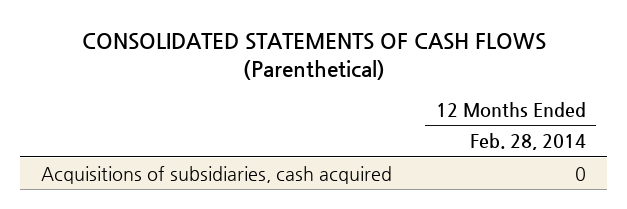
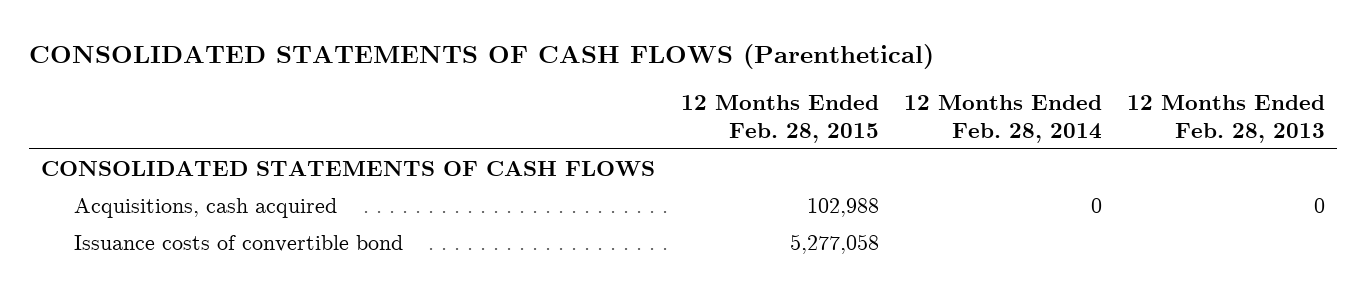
- | 12 Months Ended Feb. 28, 2014
+ | 12 Months Ended Feb. 28, 2015 | 12 Months Ended Feb. 28, 2014 | 12 Months Ended Feb. 28, 2013
- Acquisitions of subsidiaries, cash acquired | 0
+ CONSOLIDATED STATEMENTS OF CASH FLOWS
+ Acquisitions, cash acquired | 102,988 | 0 | 0
+ Issuance costs of convertible bond | 5,277,058 | |

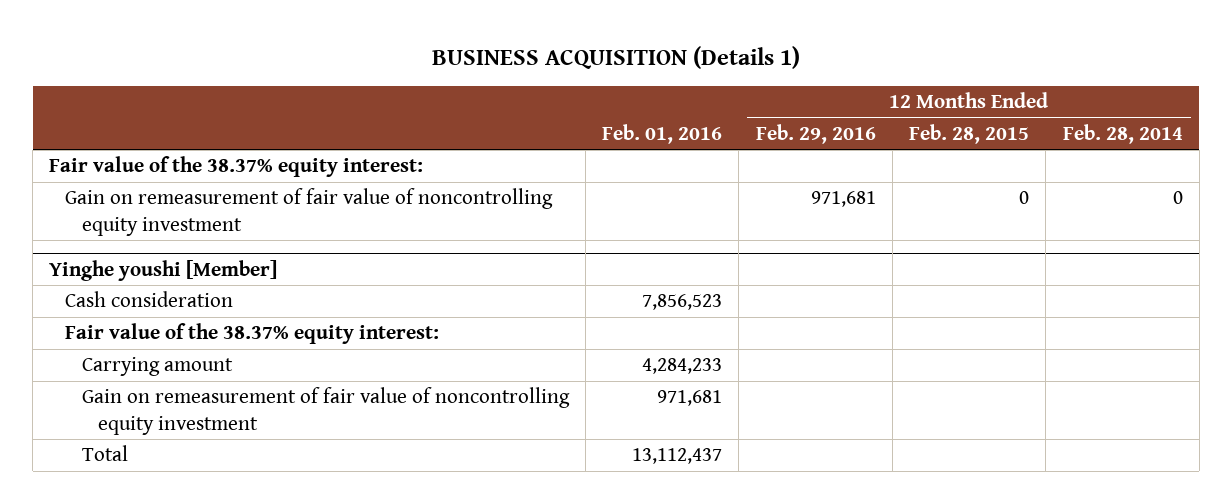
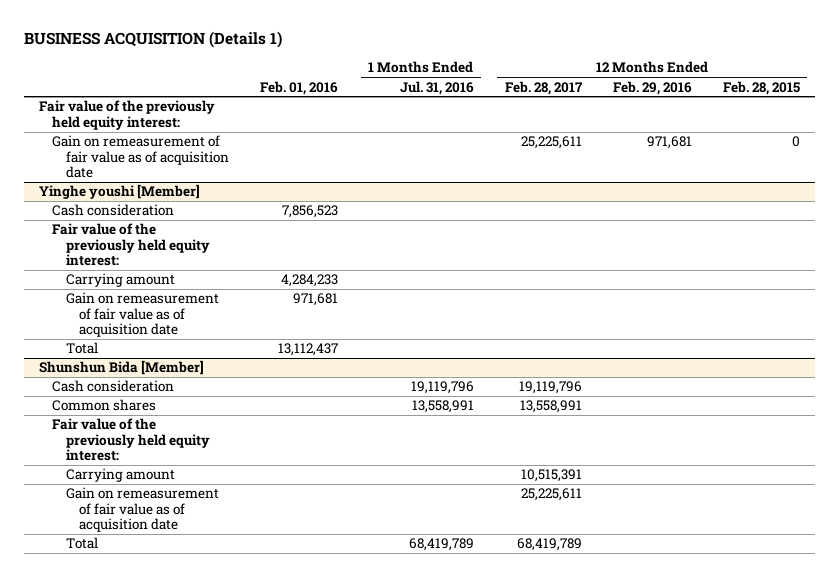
- | Feb. 01, 2016 | 12 Months Ended Feb. 29, 2016 | 12 Months Ended Feb. 28, 2015 | 12 Months Ended Feb. 28, 2014
+ | Feb. 01, 2016 | 1 Months Ended Jul. 31, 2016 | 12 Months Ended Feb. 28, 2017 | 12 Months Ended Feb. 29, 2016 | 12 Months Ended Feb. 28, 2015
- Fair value of the 38.37% equity interest:
- Gain on remeasurement of fair value of noncontrolling equity investment | | 971,681 | 0 | 0
+ Fair value of the previously held equity interest:
+ Gain on remeasurement of fair value as of acquisition date | | | 25,225,611 | 971,681 | 0
@ Yinghe youshi [Member]
- Fair value of the 38.37% equity interest:
+ Fair value of the previously held equity interest:
- Gain on remeasurement of fair value of noncontrolling equity investment | 971,681 | | |
+ Gain on remeasurement of fair value as of acquisition date | 971,681 | | | |
+ Shunshun Bida [Member]
+ Cash consideration | | 19,119,796 | 19,119,796 | |
+ Common shares | | 13,558,991 | 13,558,991 | |
+ Fair value of the previously held equity interest:
+ Carrying amount | | | 10,515,391 | |
+ Gain on remeasurement of fair value as of acquisition date | | | 25,225,611 | |
+ Total | | 68,419,789 | 68,419,789 | |

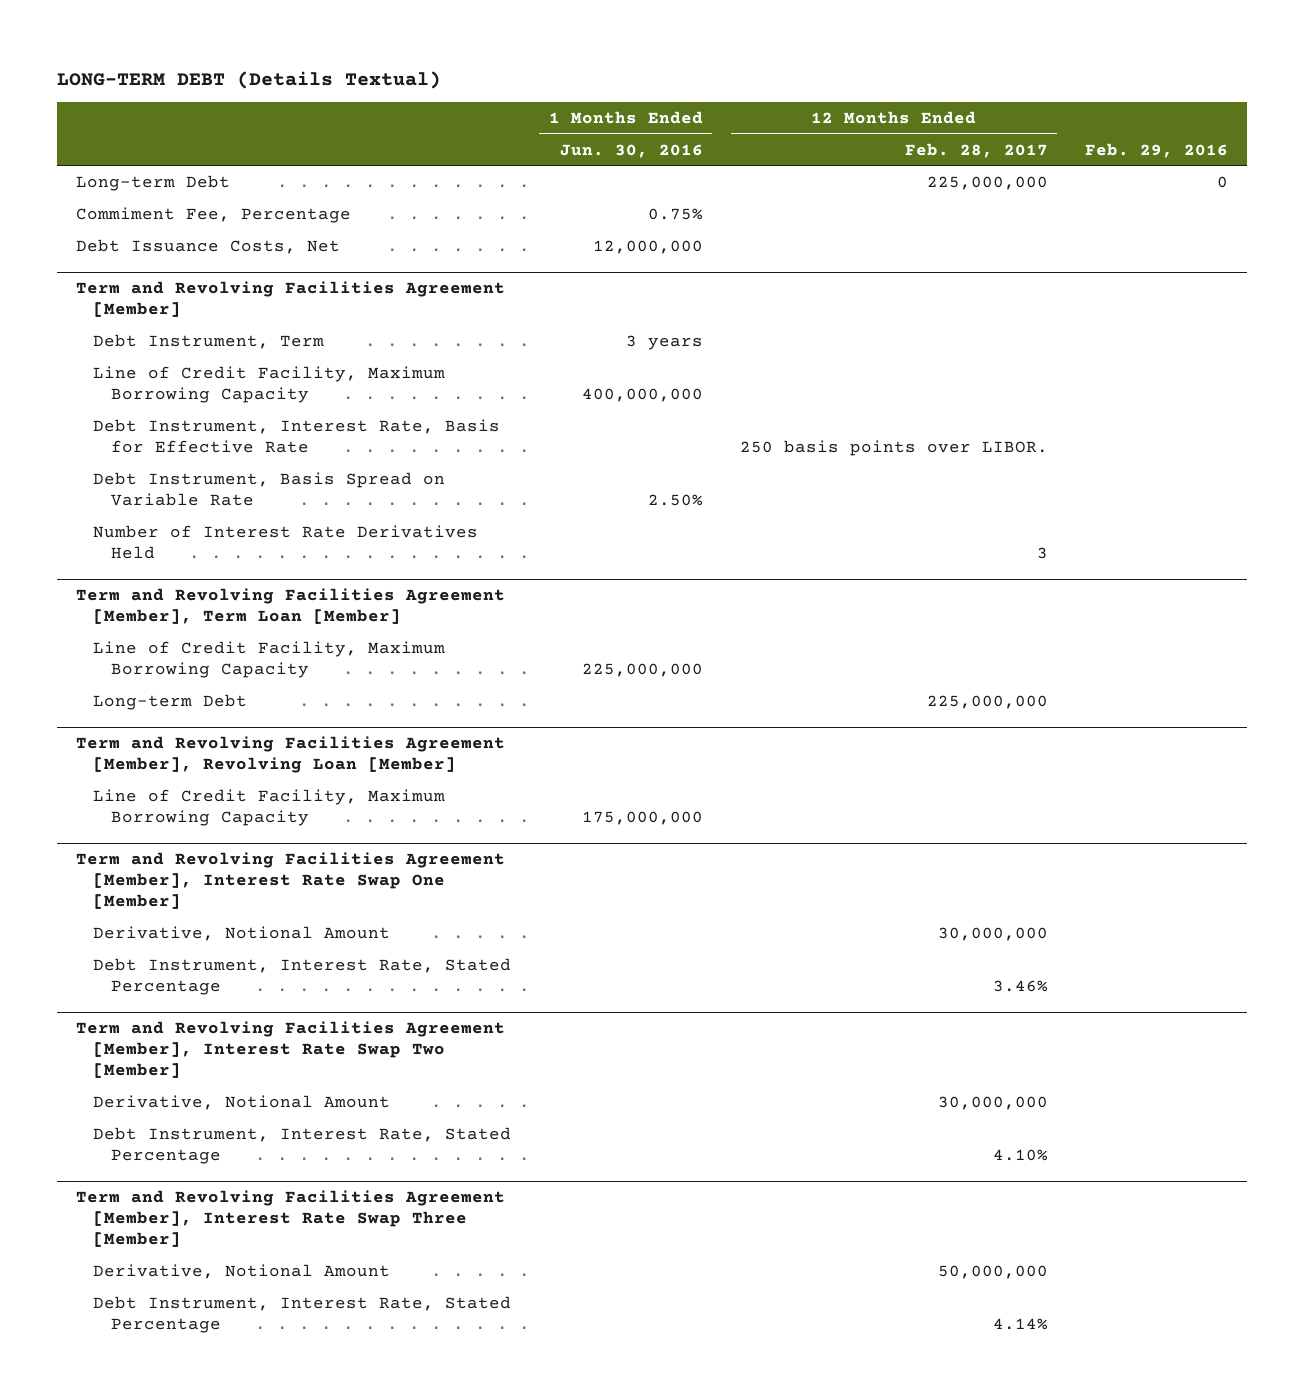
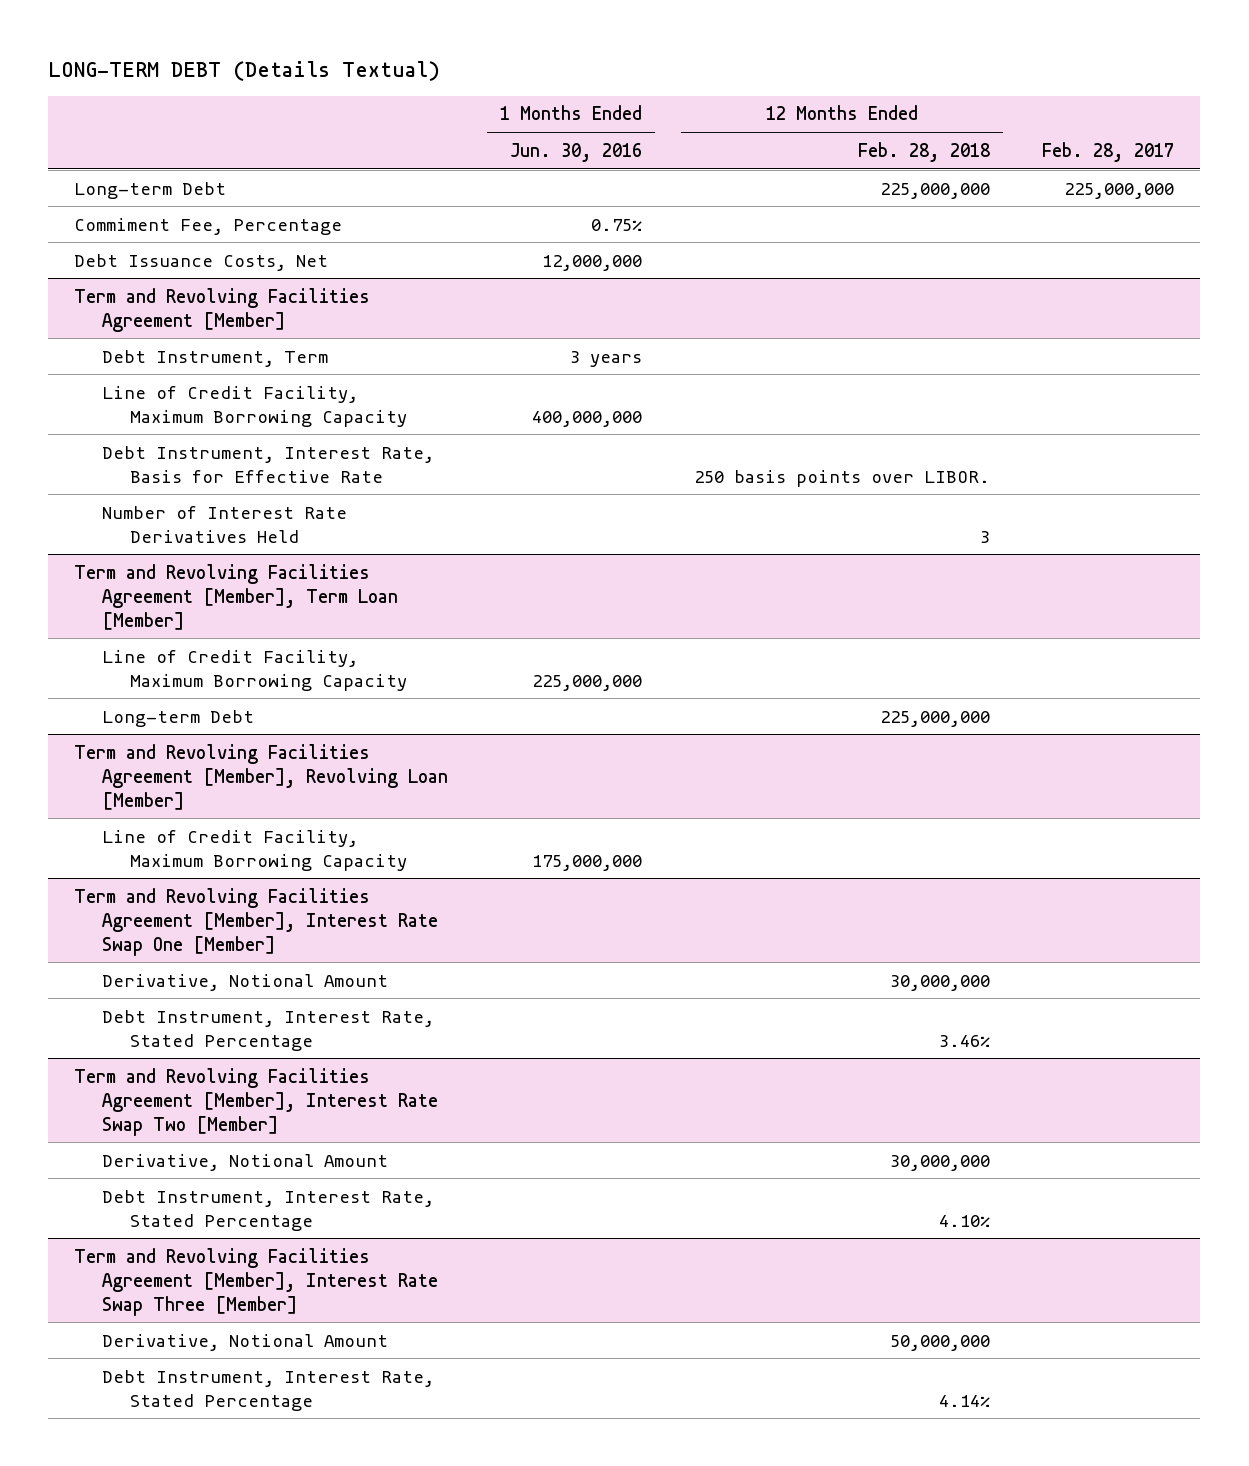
- | 1 Months Ended Jun. 30, 2016 | 12 Months Ended Feb. 28, 2017 | Feb. 29, 2016
+ | 1 Months Ended Jun. 30, 2016 | 12 Months Ended Feb. 28, 2018 | Feb. 28, 2017
@ Term and Revolving Facilities Agreement [Member]
- Debt Instrument, Basis Spread on Variable Rate | 2.50% | |

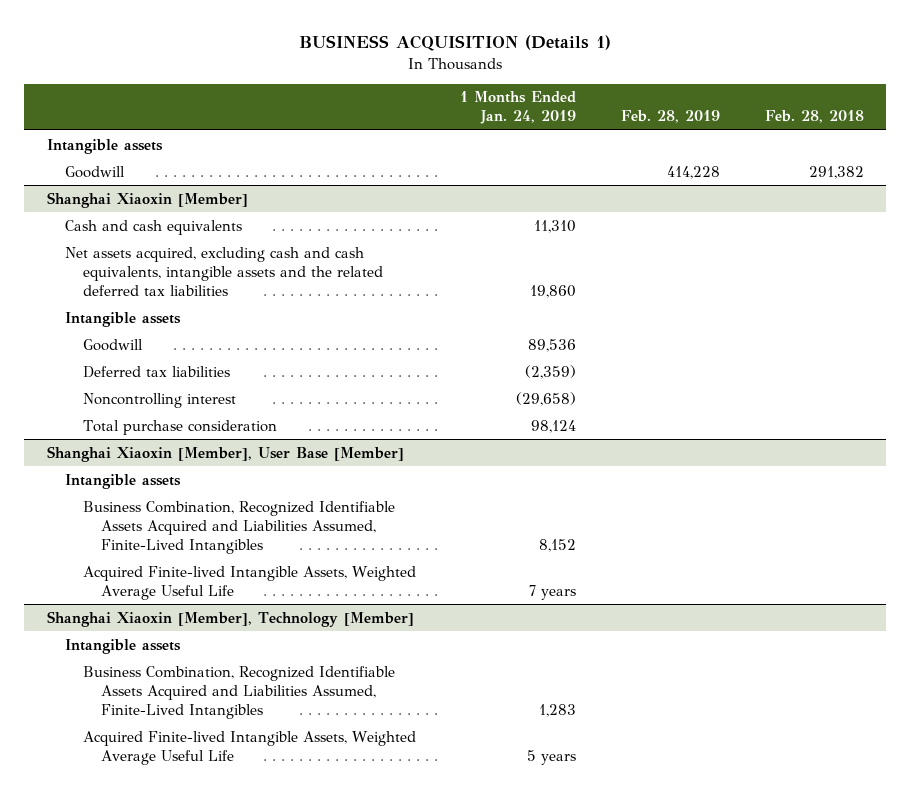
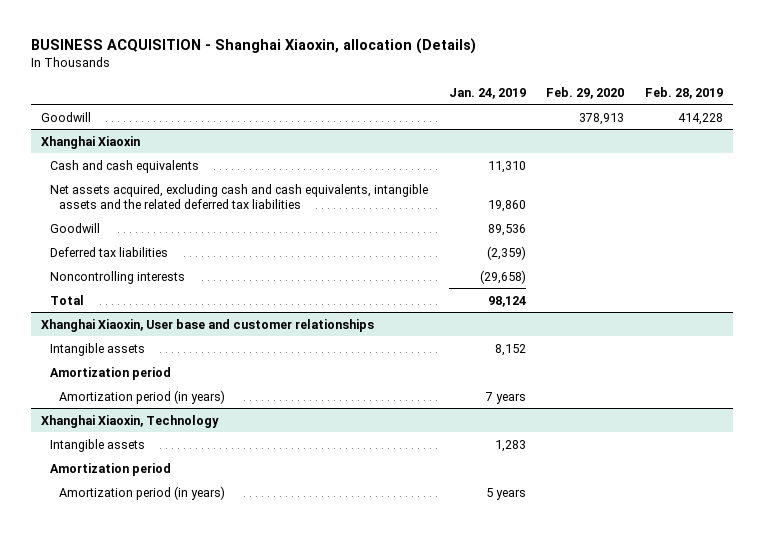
- BUSINESS ACQUISITION (Details 1)
+ BUSINESS ACQUISITION - Shanghai Xiaoxin, allocation (Details)
- | 1 Months Ended Jan. 24, 2019 | Feb. 28, 2019 | Feb. 28, 2018
+ | Jan. 24, 2019 | Feb. 29, 2020 | Feb. 28, 2019
- Intangible assets
- Shanghai Xiaoxin [Member]
- Cash and cash equivalents | 11,310 | |
- Net assets acquired, excluding cash and cash equivalents, intangible assets and the related deferred tax liabilities | 19,860 | |
- Intangible assets
- Goodwill | 89,536 | |
- Deferred tax liabilities | (2,359) | |
- Noncontrolling interest | (29,658) | |
- Total purchase consideration | 98,124 | |
- Shanghai Xiaoxin [Member], User Base [Member]
- Intangible assets
- Business Combination, Recognized Identifiable Assets Acquired and Liabilities Assumed, Finite-Lived Intangibles | 8,152 | |
- Acquired Finite-lived Intangible Assets, Weighted Average Useful Life | 7 years | |
- Shanghai Xiaoxin [Member], Technology [Member]
+ Xhanghai Xiaoxin
+ Cash and cash equivalents | 11,310 | |
+ Net assets acquired, excluding cash and cash equivalents, intangible assets and the related deferred tax liabilities | 19,860 | |
+ Goodwill | 89,536 | |
+ Deferred tax liabilities | (2,359) | |
+ Noncontrolling interests | (29,658) | |
+ Total | 98,124 | |
+ Xhanghai Xiaoxin, User base and customer relationships
+ Intangible assets | 8,152 | |
+ Amortization period
+ Amortization period (in years) | 7 years | |
+ Xhanghai Xiaoxin, Technology
- Business Combination, Recognized Identifiable Assets Acquired and Liabilities Assumed, Finite-Lived Intangibles | 1,283 | |
- Acquired Finite-lived Intangible Assets, Weighted Average Useful Life | 5 years | |
+ Amortization period
+ Amortization period (in years) | 5 years | |

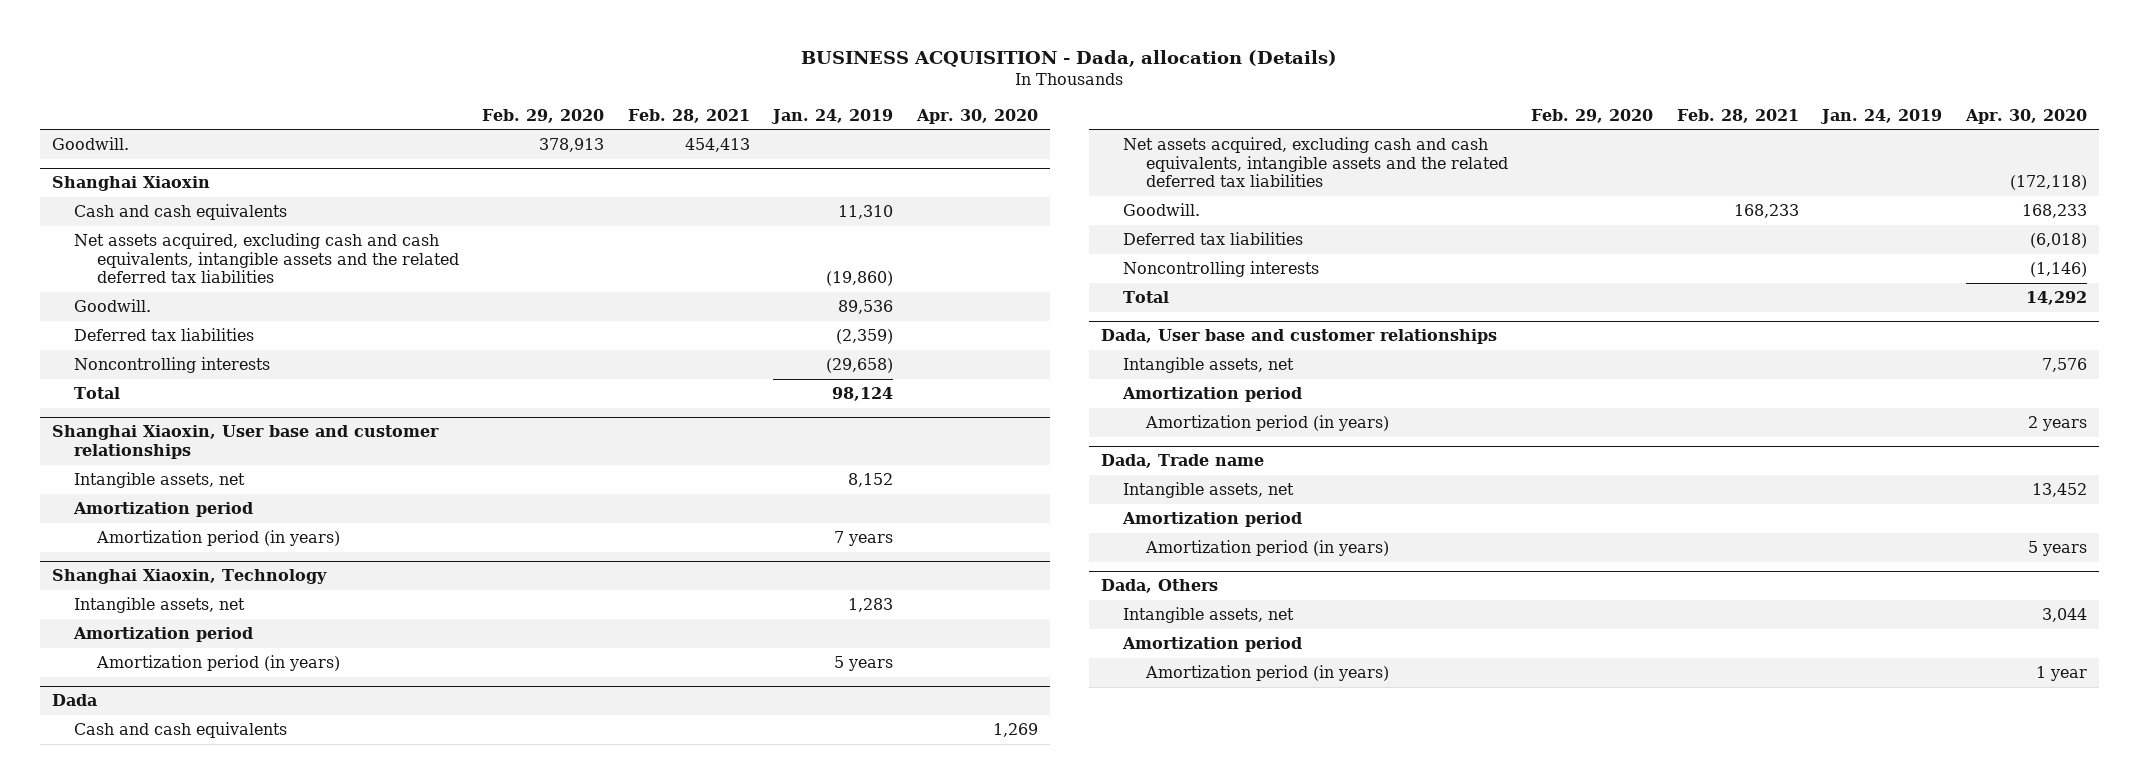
- BUSINESS ACQUISITION - Shanghai Xiaoxin, allocation (Details)
+ BUSINESS ACQUISITION - Dada, allocation (Details)
- | Jan. 24, 2019 | Feb. 29, 2020 | Feb. 28, 2019
+ | Feb. 29, 2020 | Feb. 28, 2021 | Jan. 24, 2019 | Apr. 30, 2020
- Goodwill | | 378,913 | 414,228
- Xhanghai Xiaoxin
+ Goodwill. | 378,913 | 454,413 | |
+ Shanghai Xiaoxin
- Net assets acquired, excluding cash and cash equivalents, intangible assets and the related deferred tax liabilities | 19,860 | |
- Goodwill | 89,536 | |
+ Net assets acquired, excluding cash and cash equivalents, intangible assets and the related deferred tax liabilities | | | (19,860) |
+ Goodwill. | | | 89,536 |
- Xhanghai Xiaoxin, User base and customer relationships
- Intangible assets | 8,152 | |
+ Shanghai Xiaoxin, User base and customer relationships
+ Intangible assets, net | | | 8,152 |
- Xhanghai Xiaoxin, Technology
- Intangible assets | 1,283 | |
+ Shanghai Xiaoxin, Technology
+ Intangible assets, net | | | 1,283 |
+ Dada
+ Cash and cash equivalents | | | | 1,269
+ Net assets acquired, excluding cash and cash equivalents, intangible assets and the related deferred tax liabilities | | | | (172,118)
+ Goodwill. | | 168,233 | | 168,233
+ Deferred tax liabilities | | | | (6,018)
+ Noncontrolling interests | | | | (1,146)
+ Total | | | | 14,292
+ Dada, User base and customer relationships
+ Intangible assets, net | | | | 7,576
+ Amortization period
+ Amortization period (in years) | | | | 2 years
+ Dada, Trade name
+ Intangible assets, net | | | | 13,452
+ Amortization period
+ Amortization period (in years) | | | | 5 years
+ Dada, Others
+ Intangible assets, net | | | | 3,044
+ Amortization period
+ Amortization period (in years) | | | | 1 year

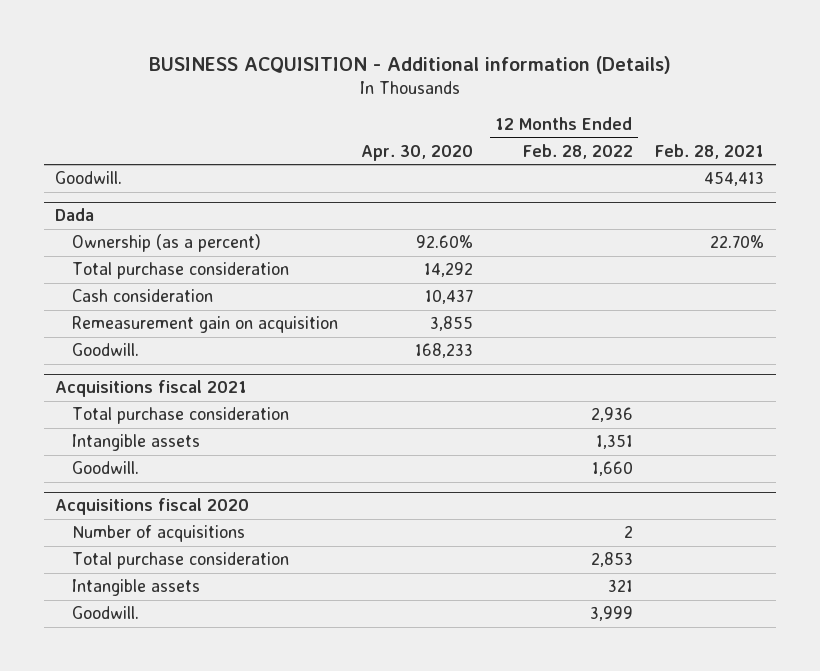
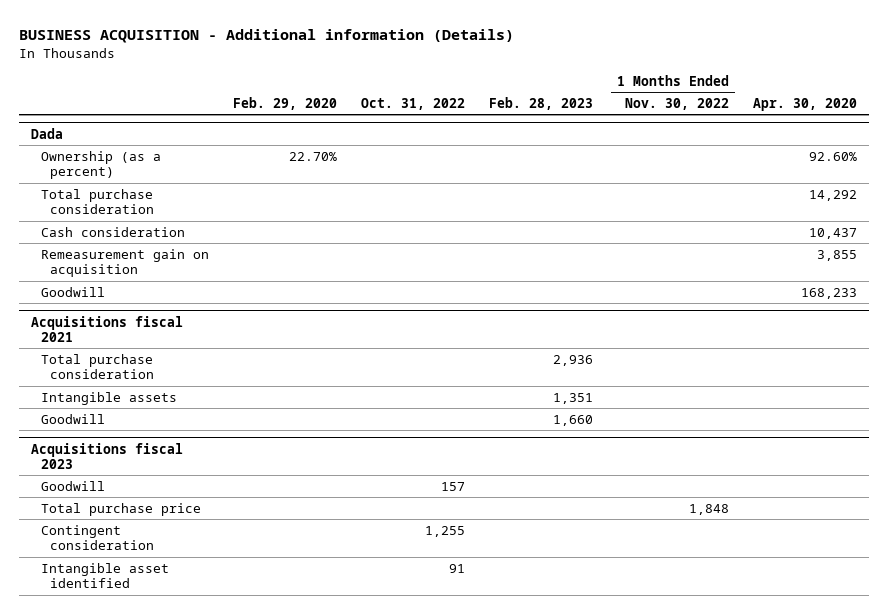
- | Apr. 30, 2020 | 12 Months Ended Feb. 28, 2022 | Feb. 28, 2021
+ | Feb. 29, 2020 | Oct. 31, 2022 | Feb. 28, 2023 | 1 Months Ended Nov. 30, 2022 | Apr. 30, 2020
- Goodwill. | | | 454,413
@ Dada
- Goodwill. | 168,233 | |
+ Goodwill | | | | | 168,233
@ Acquisitions fiscal 2021
- Goodwill. | | 1,660 |
- Acquisitions fiscal 2020
- Number of acquisitions | | 2 |
- Total purchase consideration | | 2,853 |
- Intangible assets | | 321 |
- Goodwill. | | 3,999 |
@ Acquisitions fiscal 2021
+ Goodwill | | | 1,660 | |
+ Acquisitions fiscal 2023
+ Goodwill | | 157 | | |
+ Total purchase price | | | | 1,848 |
+ Contingent consideration | | 1,255 | | |
+ Intangible asset identified | | 91 | | |

